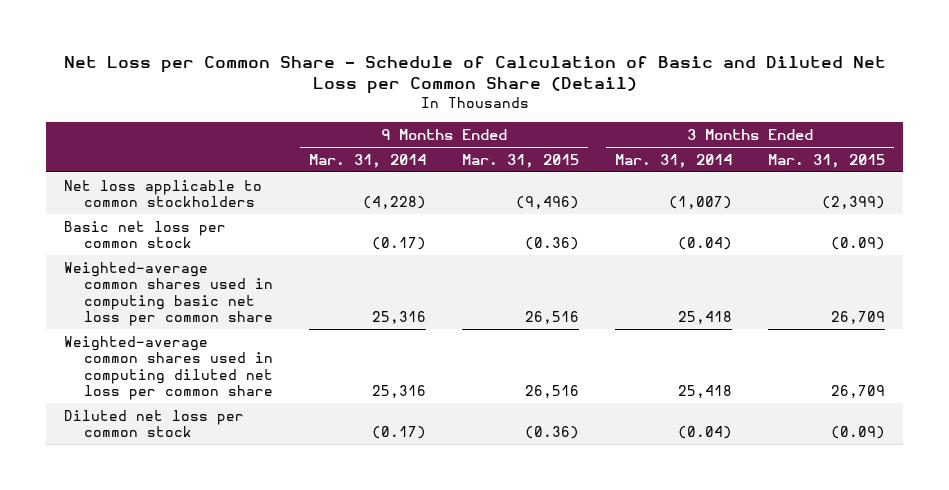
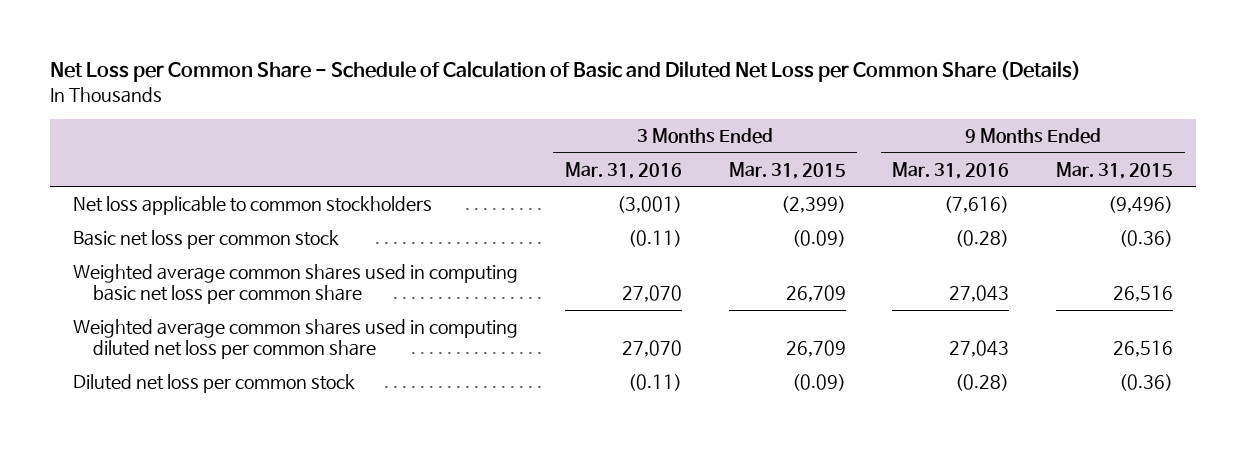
- Net Loss per Common Share - Schedule of Calculation of Basic and Diluted Net Loss per Common Share (Detail)
+ Net Loss per Common Share - Schedule of Calculation of Basic and Diluted Net Loss per Common Share (Details)
- | 9 Months Ended Mar. 31, 2014 | 9 Months Ended Mar. 31, 2015 | 3 Months Ended Mar. 31, 2014 | 3 Months Ended Mar. 31, 2015
+ | 3 Months Ended Mar. 31, 2016 | 3 Months Ended Mar. 31, 2015 | 9 Months Ended Mar. 31, 2016 | 9 Months Ended Mar. 31, 2015
- Weighted-average common shares used in computing basic net loss per common share | 25,316 | 26,516 | 25,418 | 26,709
- Weighted-average common shares used in computing diluted net loss per common share | 25,316 | 26,516 | 25,418 | 26,709
+ Weighted average common shares used in computing basic net loss per common share | 27,070 | 26,709 | 27,043 | 26,516
+ Weighted average common shares used in computing diluted net loss per common share | 27,070 | 26,709 | 27,043 | 26,516

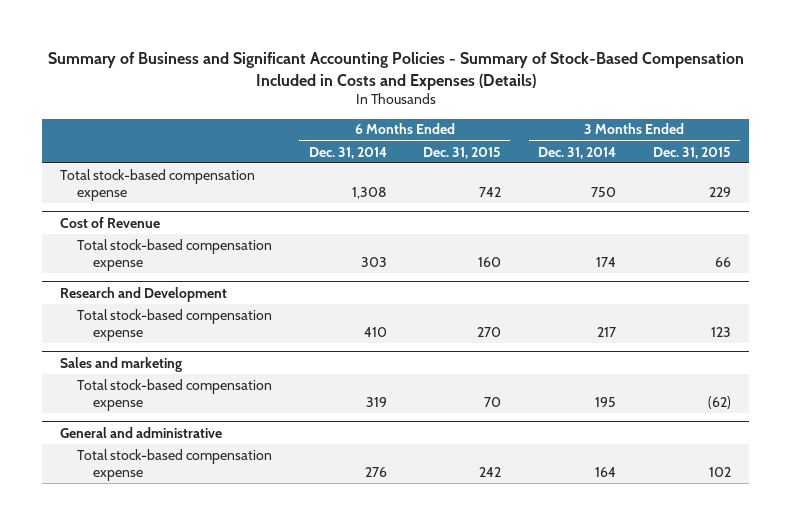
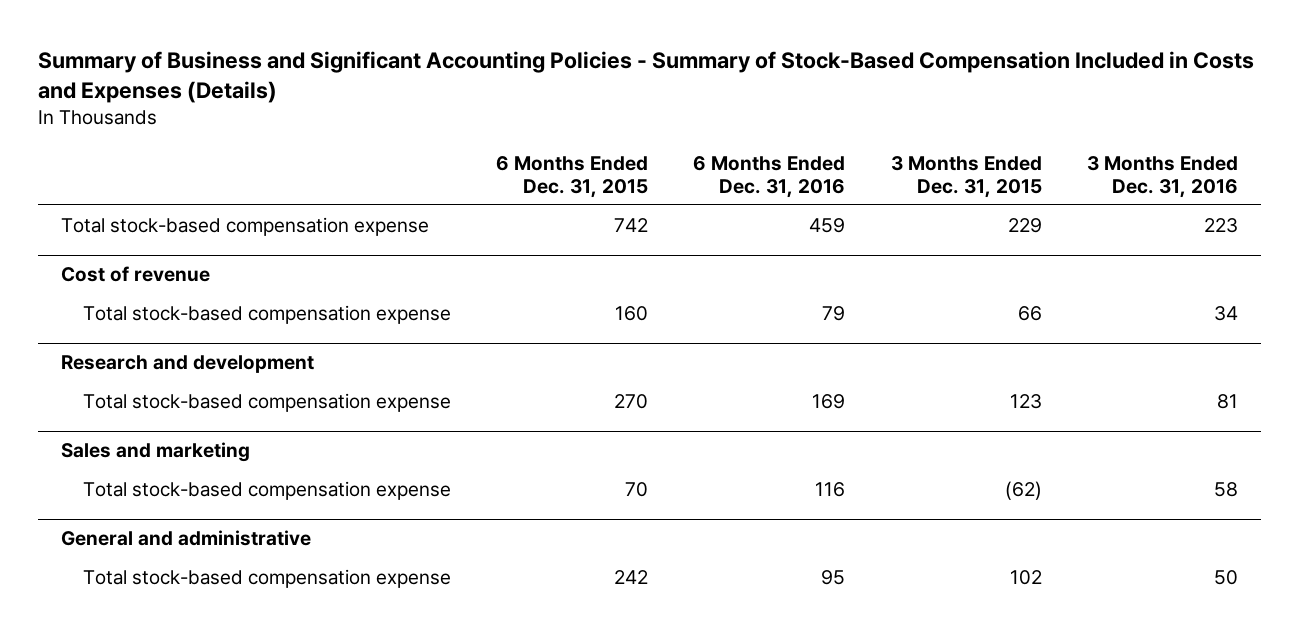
- | 6 Months Ended Dec. 31, 2014 | 6 Months Ended Dec. 31, 2015 | 3 Months Ended Dec. 31, 2014 | 3 Months Ended Dec. 31, 2015
+ | 6 Months Ended Dec. 31, 2015 | 6 Months Ended Dec. 31, 2016 | 3 Months Ended Dec. 31, 2015 | 3 Months Ended Dec. 31, 2016
- Cost of Revenue
+ Cost of revenue
- Research and Development
+ Research and development

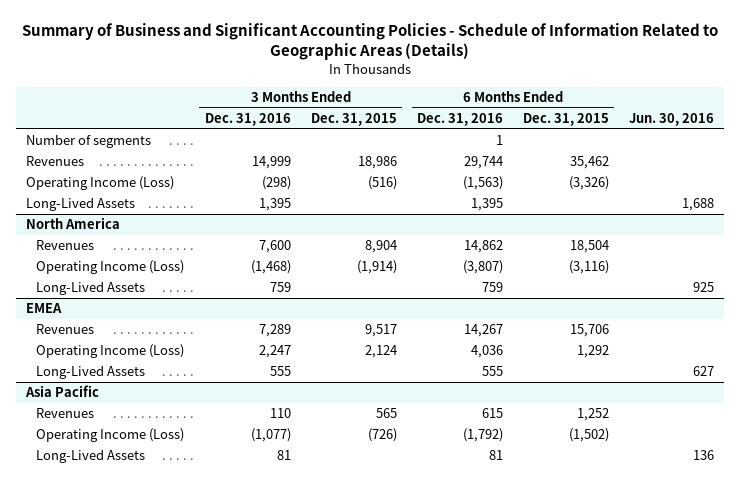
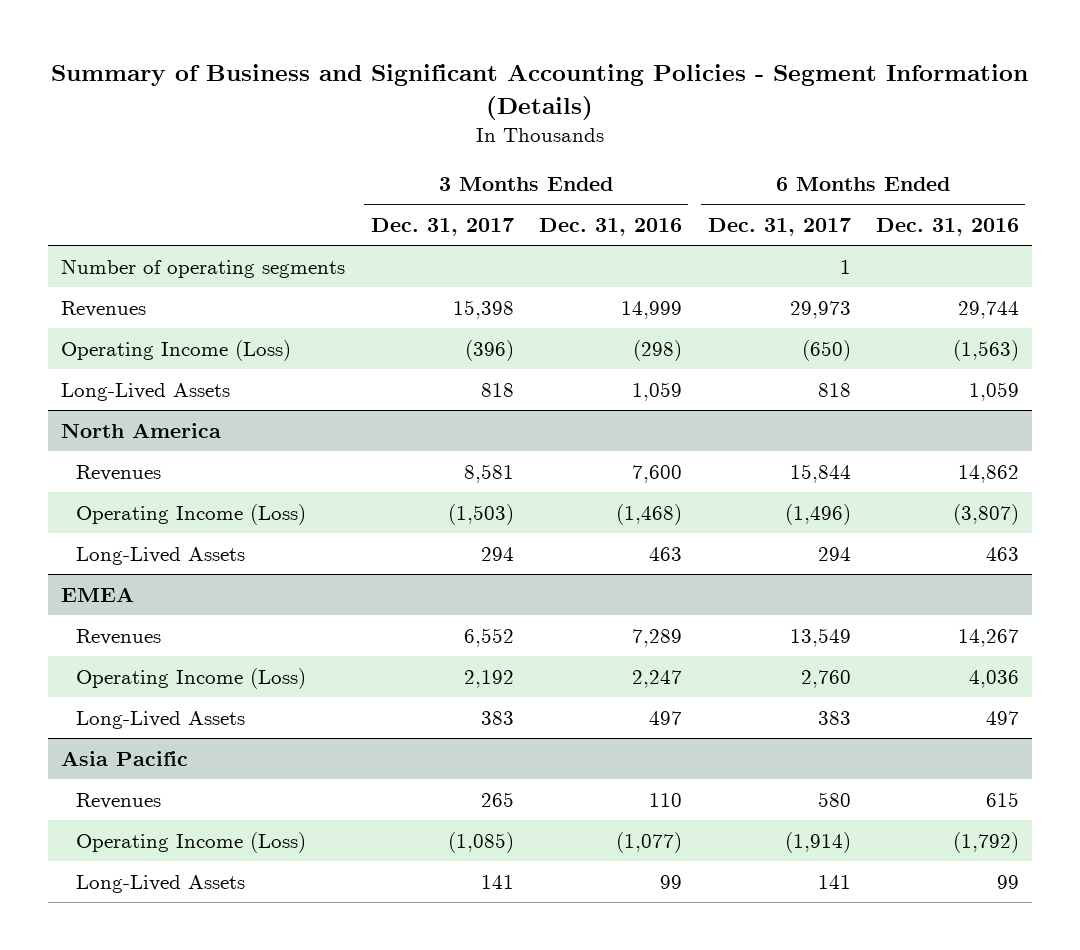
- Summary of Business and Significant Accounting Policies - Schedule of Information Related to Geographic Areas (Details)
+ Summary of Business and Significant Accounting Policies - Segment Information (Details)
- | 3 Months Ended Dec. 31, 2016 | 3 Months Ended Dec. 31, 2015 | 6 Months Ended Dec. 31, 2016 | 6 Months Ended Dec. 31, 2015 | Jun. 30, 2016
+ | 3 Months Ended Dec. 31, 2017 | 3 Months Ended Dec. 31, 2016 | 6 Months Ended Dec. 31, 2017 | 6 Months Ended Dec. 31, 2016
- Number of segments | | | 1 | |
+ Number of operating segments | | | 1 |
- Long-Lived Assets | 1,395 | | 1,395 | | 1,688
+ Long-Lived Assets | 818 | 1,059 | 818 | 1,059
@ North America
- Long-Lived Assets | 759 | | 759 | | 925
+ Long-Lived Assets | 294 | 463 | 294 | 463
@ EMEA
- Long-Lived Assets | 555 | | 555 | | 627
+ Long-Lived Assets | 383 | 497 | 383 | 497
@ Asia Pacific
- Long-Lived Assets | 81 | | 81 | | 136
+ Long-Lived Assets | 141 | 99 | 141 | 99

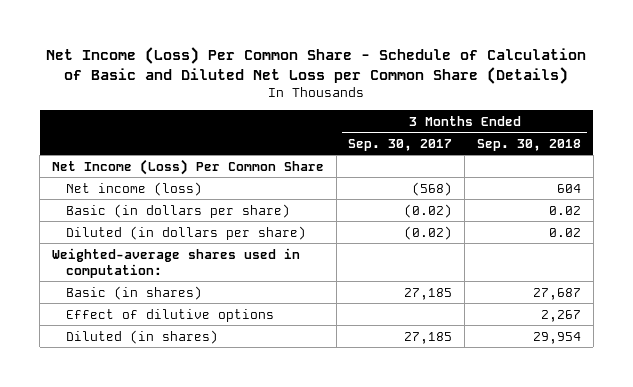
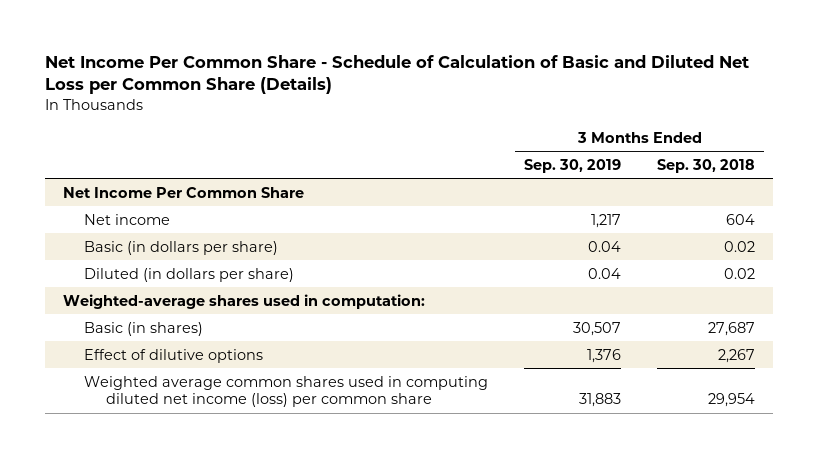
- Net Income (Loss) Per Common Share - Schedule of Calculation of Basic and Diluted Net Loss per Common Share (Details)
+ Net Income Per Common Share - Schedule of Calculation of Basic and Diluted Net Loss per Common Share (Details)
- | 3 Months Ended Sep. 30, 2017 | 3 Months Ended Sep. 30, 2018
+ | 3 Months Ended Sep. 30, 2019 | 3 Months Ended Sep. 30, 2018
- Net Income (Loss) Per Common Share
- Net income (loss) | (568) | 604
+ Net Income Per Common Share
+ Net income | 1,217 | 604
- Diluted (in shares) | 27,185 | 29,954
+ Weighted average common shares used in computing diluted net income (loss) per common share | 31,883 | 29,954

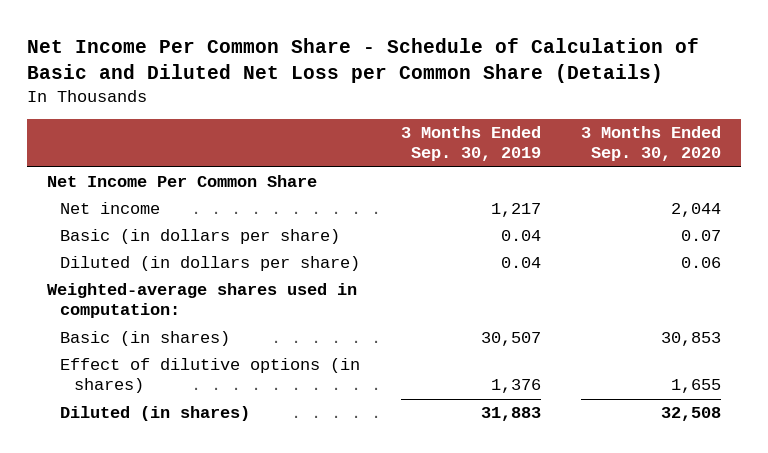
- | 3 Months Ended Sep. 30, 2019 | 3 Months Ended Sep. 30, 2018
+ | 3 Months Ended Sep. 30, 2019 | 3 Months Ended Sep. 30, 2020
- Effect of dilutive options | 1,376 | 2,267
- Weighted average common shares used in computing diluted net income (loss) per common share | 31,883 | 29,954
+ Effect of dilutive options (in shares) | 1,376 | 1,655
+ Diluted (in shares) | 31,883 | 32,508

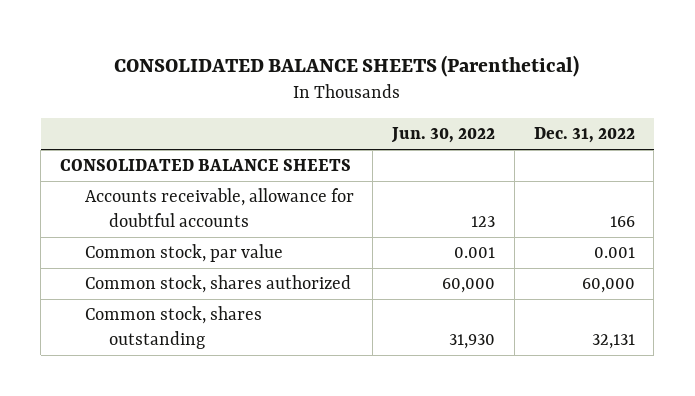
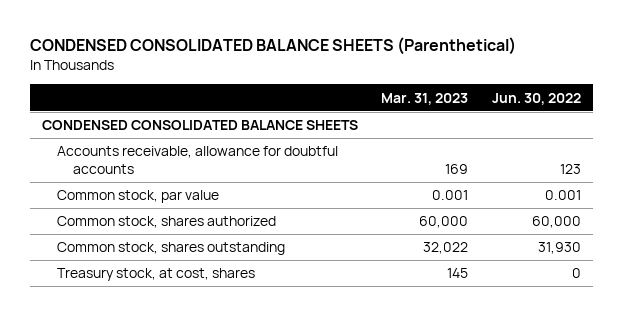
- CONSOLIDATED BALANCE SHEETS (Parenthetical)
+ CONDENSED CONSOLIDATED BALANCE SHEETS (Parenthetical)
- | Jun. 30, 2022 | Dec. 31, 2022
+ | Mar. 31, 2023 | Jun. 30, 2022
- CONSOLIDATED BALANCE SHEETS
+ CONDENSED CONSOLIDATED BALANCE SHEETS
+ Treasury stock, at cost, shares | 145 | 0

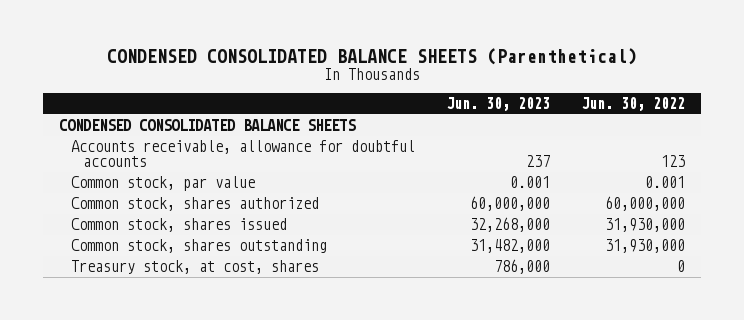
- | Mar. 31, 2023 | Jun. 30, 2022
+ | Jun. 30, 2023 | Jun. 30, 2022
- Common stock, shares authorized | 60,000 | 60,000
- Common stock, shares outstanding | 32,022 | 31,930
+ Common stock, shares authorized | 60,000,000 | 60,000,000
+ Common stock, shares issued | 32,268,000 | 31,930,000
+ Common stock, shares outstanding | 31,482,000 | 31,930,000

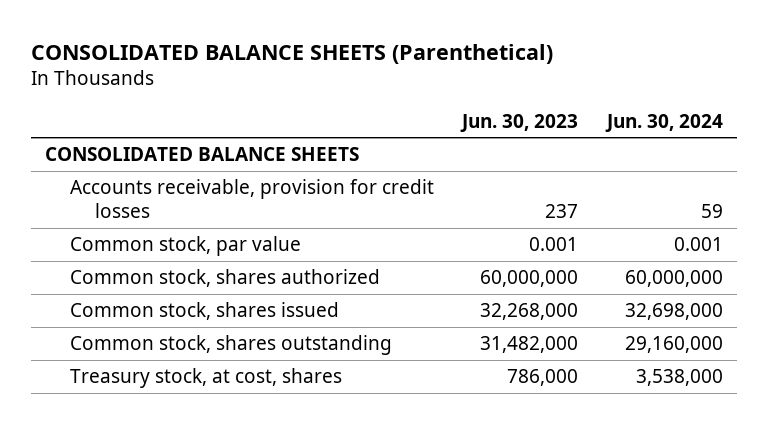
- CONDENSED CONSOLIDATED BALANCE SHEETS (Parenthetical)
+ CONSOLIDATED BALANCE SHEETS (Parenthetical)
- | Jun. 30, 2023 | Jun. 30, 2022
+ | Jun. 30, 2023 | Jun. 30, 2024
- CONDENSED CONSOLIDATED BALANCE SHEETS
- Accounts receivable, allowance for doubtful accounts | 237 | 123
+ CONSOLIDATED BALANCE SHEETS
+ Accounts receivable, provision for credit losses | 237 | 59

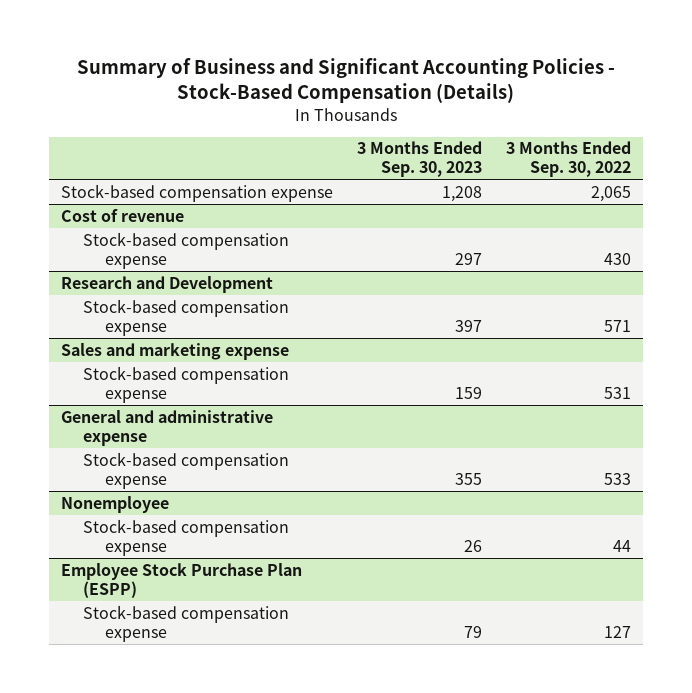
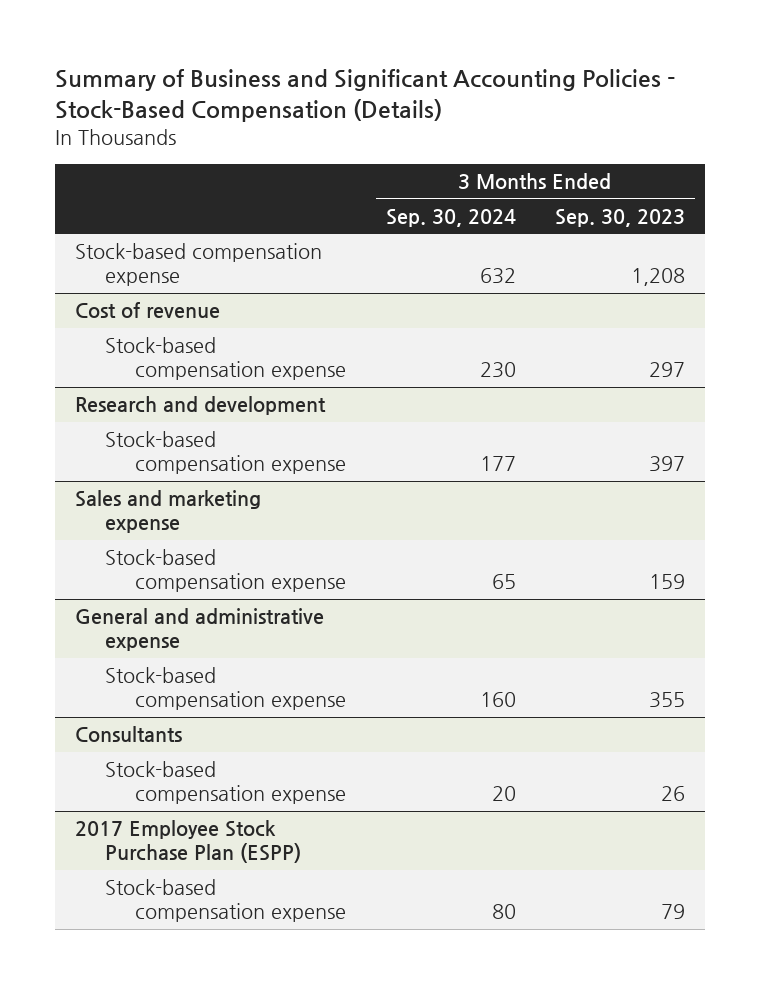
- | 3 Months Ended Sep. 30, 2023 | 3 Months Ended Sep. 30, 2022
+ | 3 Months Ended Sep. 30, 2024 | 3 Months Ended Sep. 30, 2023
- Research and Development
+ Research and development
- Nonemployee
+ Consultants
- Employee Stock Purchase Plan (ESPP)
+ 2017 Employee Stock Purchase Plan (ESPP)

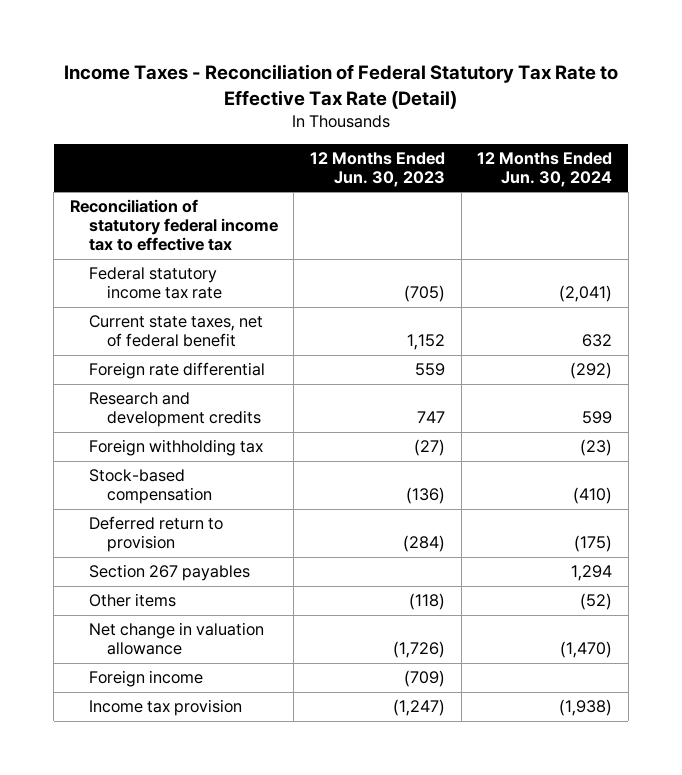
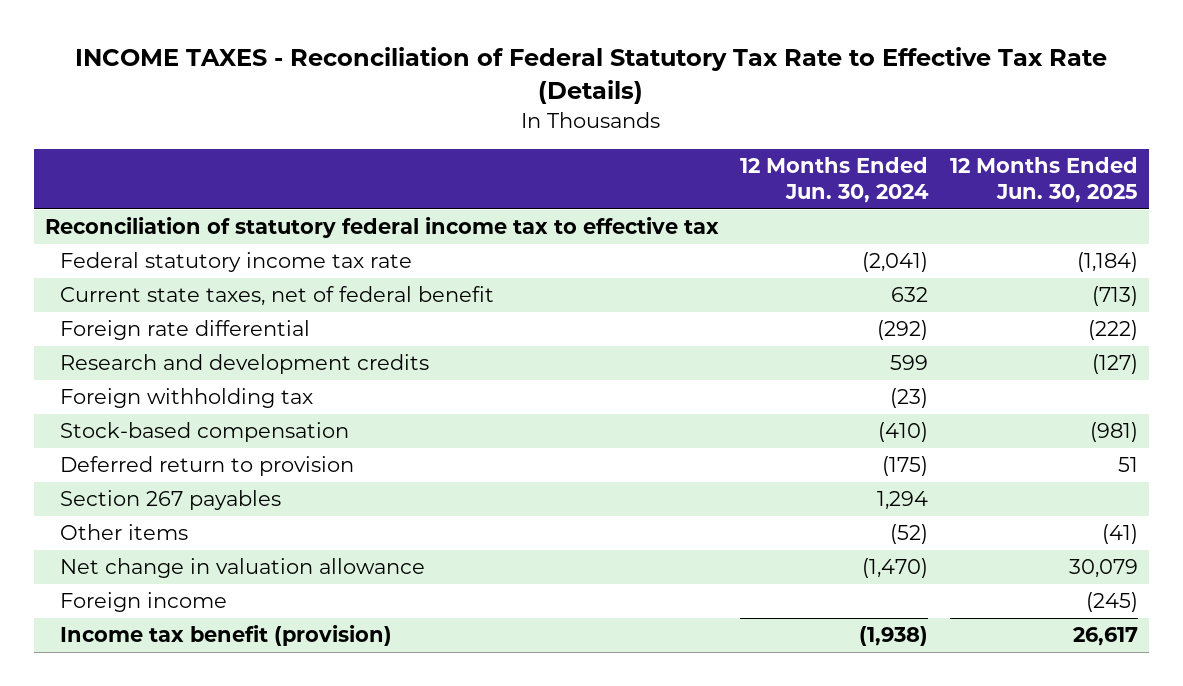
- Income Taxes - Reconciliation of Federal Statutory Tax Rate to Effective Tax Rate (Detail)
+ INCOME TAXES - Reconciliation of Federal Statutory Tax Rate to Effective Tax Rate (Details)
- | 12 Months Ended Jun. 30, 2023 | 12 Months Ended Jun. 30, 2024
+ | 12 Months Ended Jun. 30, 2024 | 12 Months Ended Jun. 30, 2025
- Income tax provision | (1,247) | (1,938)
+ Income tax benefit (provision) | (1,938) | 26,617

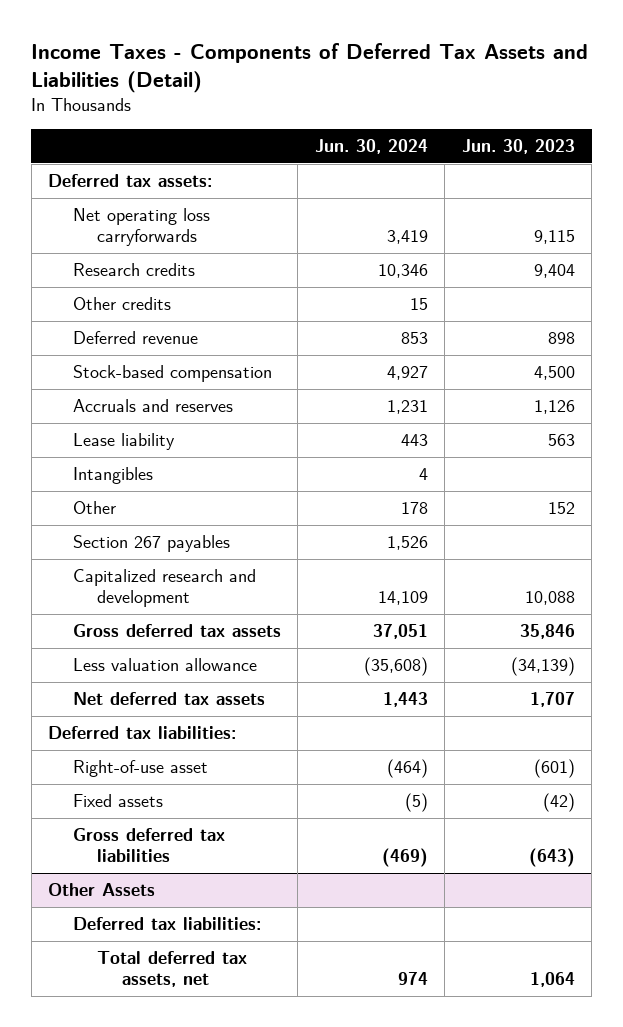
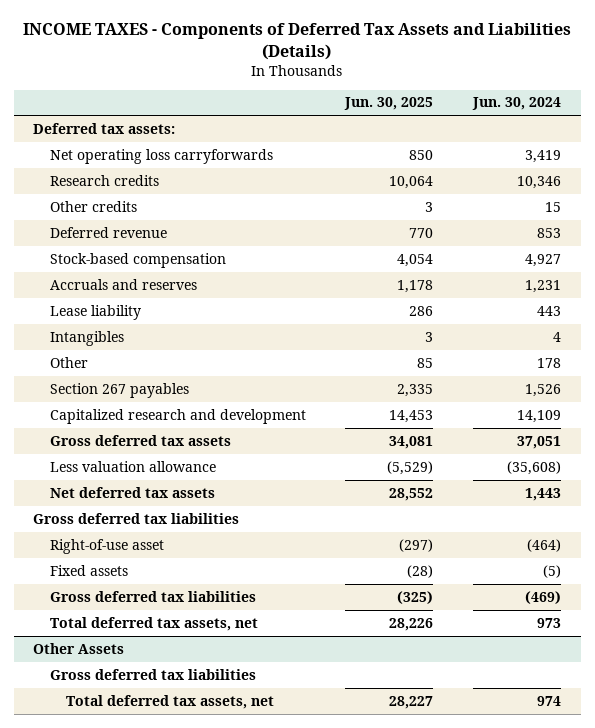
- Income Taxes - Components of Deferred Tax Assets and Liabilities (Detail)
+ INCOME TAXES - Components of Deferred Tax Assets and Liabilities (Details)
- | Jun. 30, 2024 | Jun. 30, 2023
+ | Jun. 30, 2025 | Jun. 30, 2024
- Deferred tax liabilities:
+ Gross deferred tax liabilities
+ Total deferred tax assets, net | 28,226 | 973
@ Other Assets
- Deferred tax liabilities:
+ Gross deferred tax liabilities

